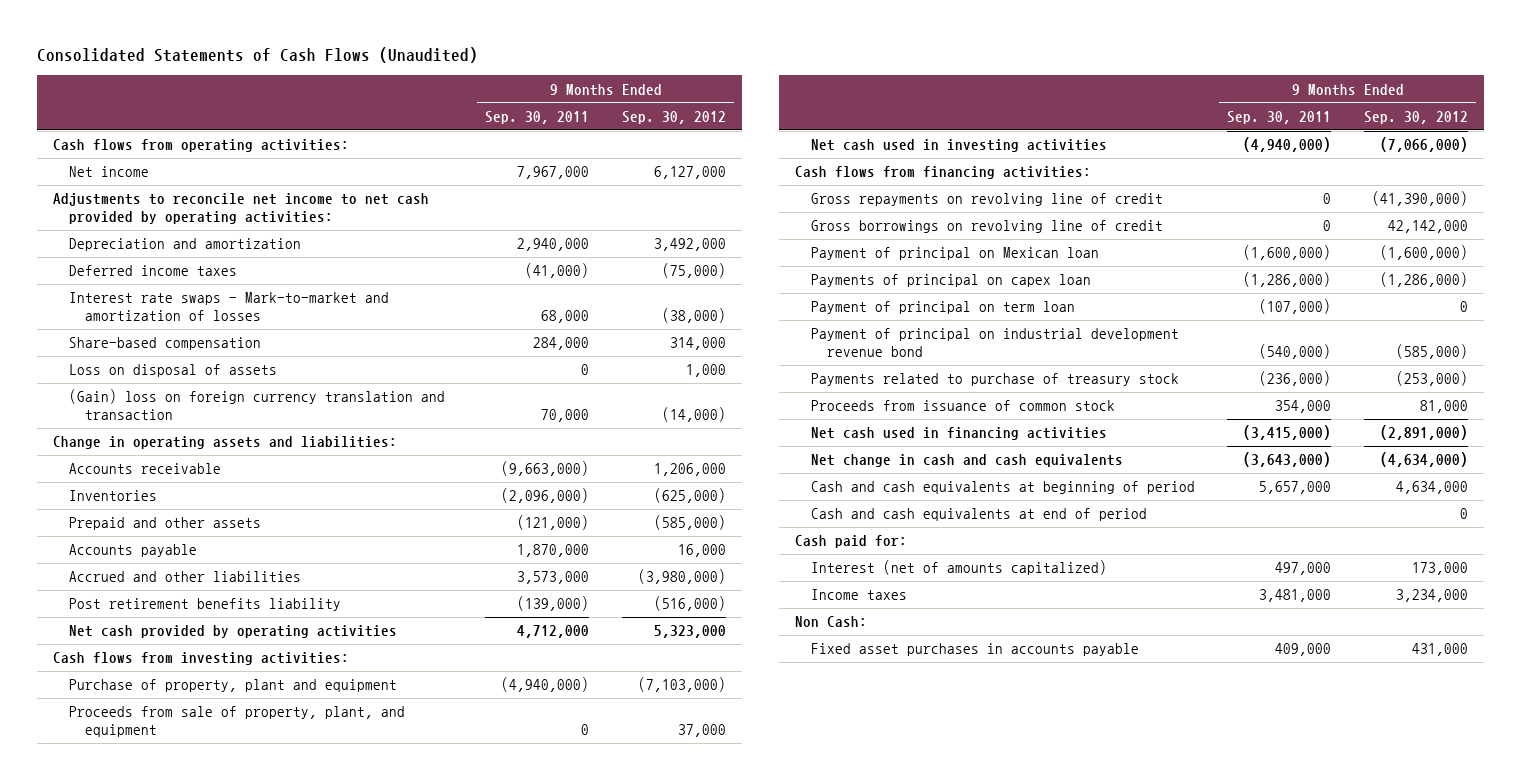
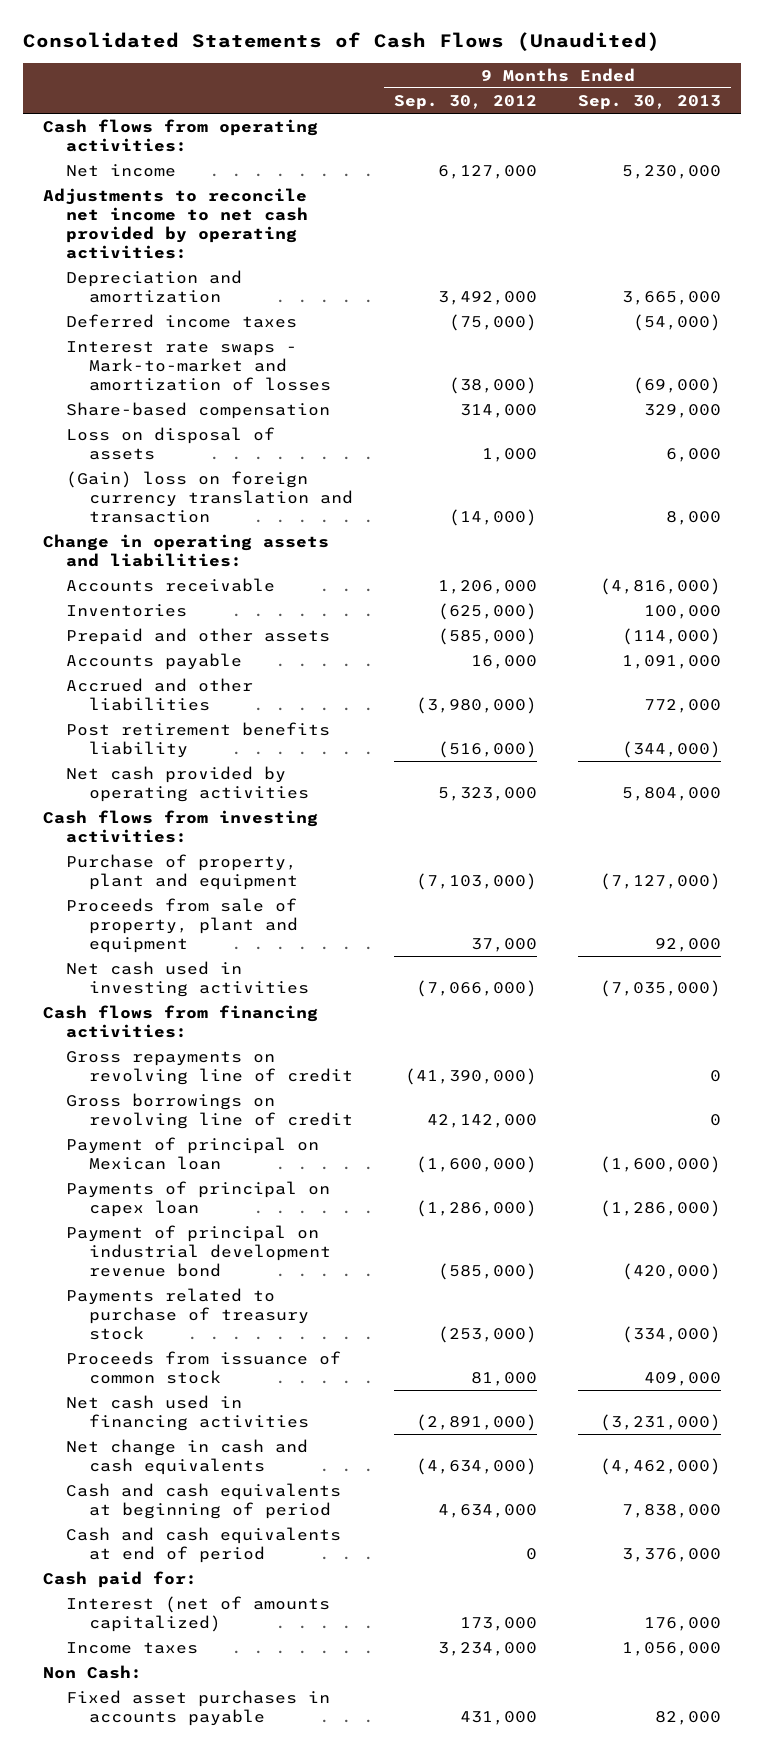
- | 9 Months Ended Sep. 30, 2011 | 9 Months Ended Sep. 30, 2012
+ | 9 Months Ended Sep. 30, 2012 | 9 Months Ended Sep. 30, 2013
- Proceeds from sale of property, plant, and equipment | 0 | 37,000
+ Proceeds from sale of property, plant and equipment | 37,000 | 92,000
- Payment of principal on term loan | (107,000) | 0

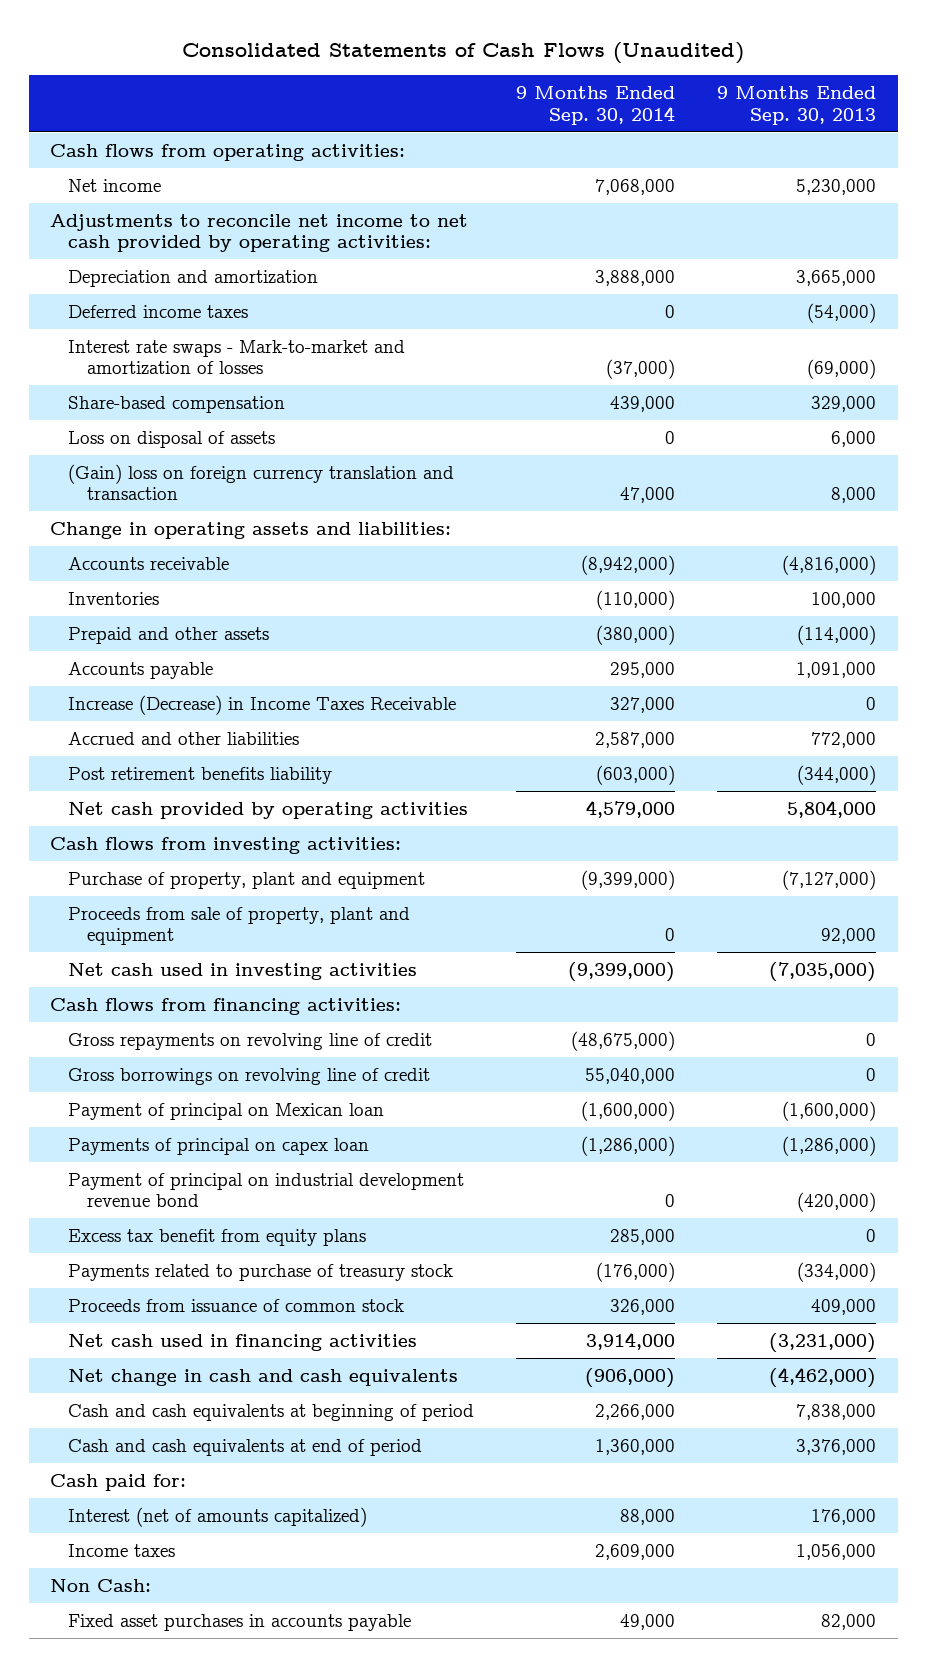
- | 9 Months Ended Sep. 30, 2012 | 9 Months Ended Sep. 30, 2013
+ | 9 Months Ended Sep. 30, 2014 | 9 Months Ended Sep. 30, 2013
+ Increase (Decrease) in Income Taxes Receivable | 327,000 | 0
+ Excess tax benefit from equity plans | 285,000 | 0

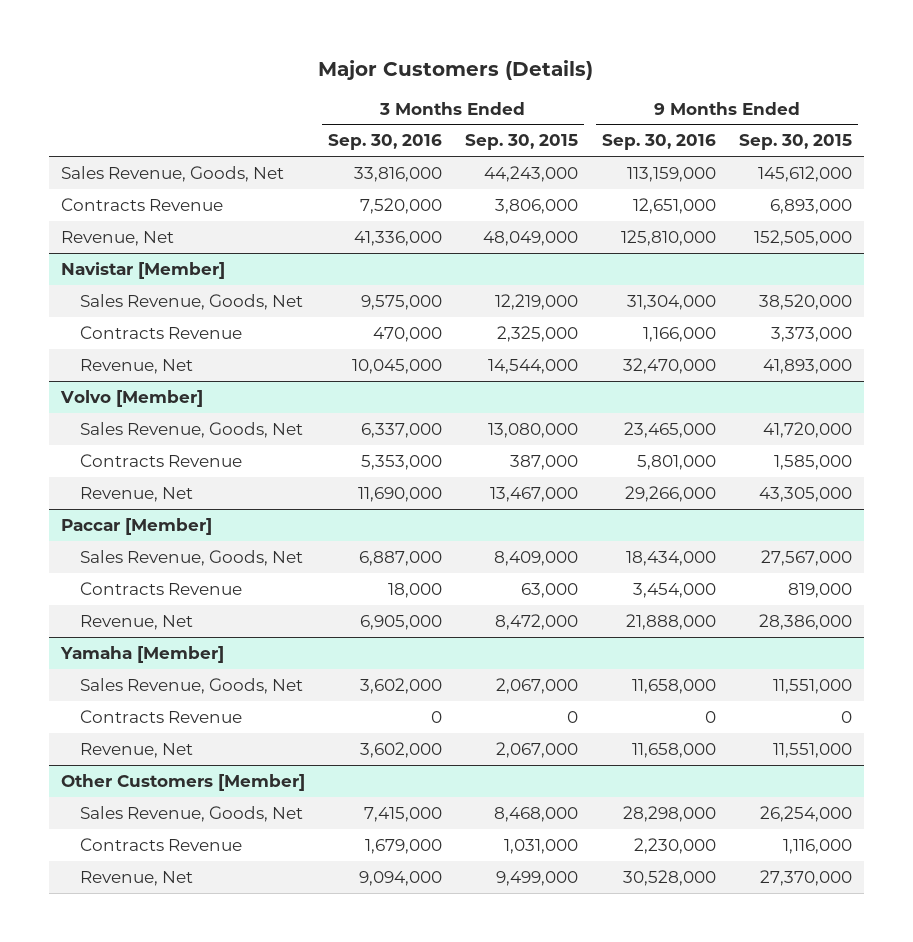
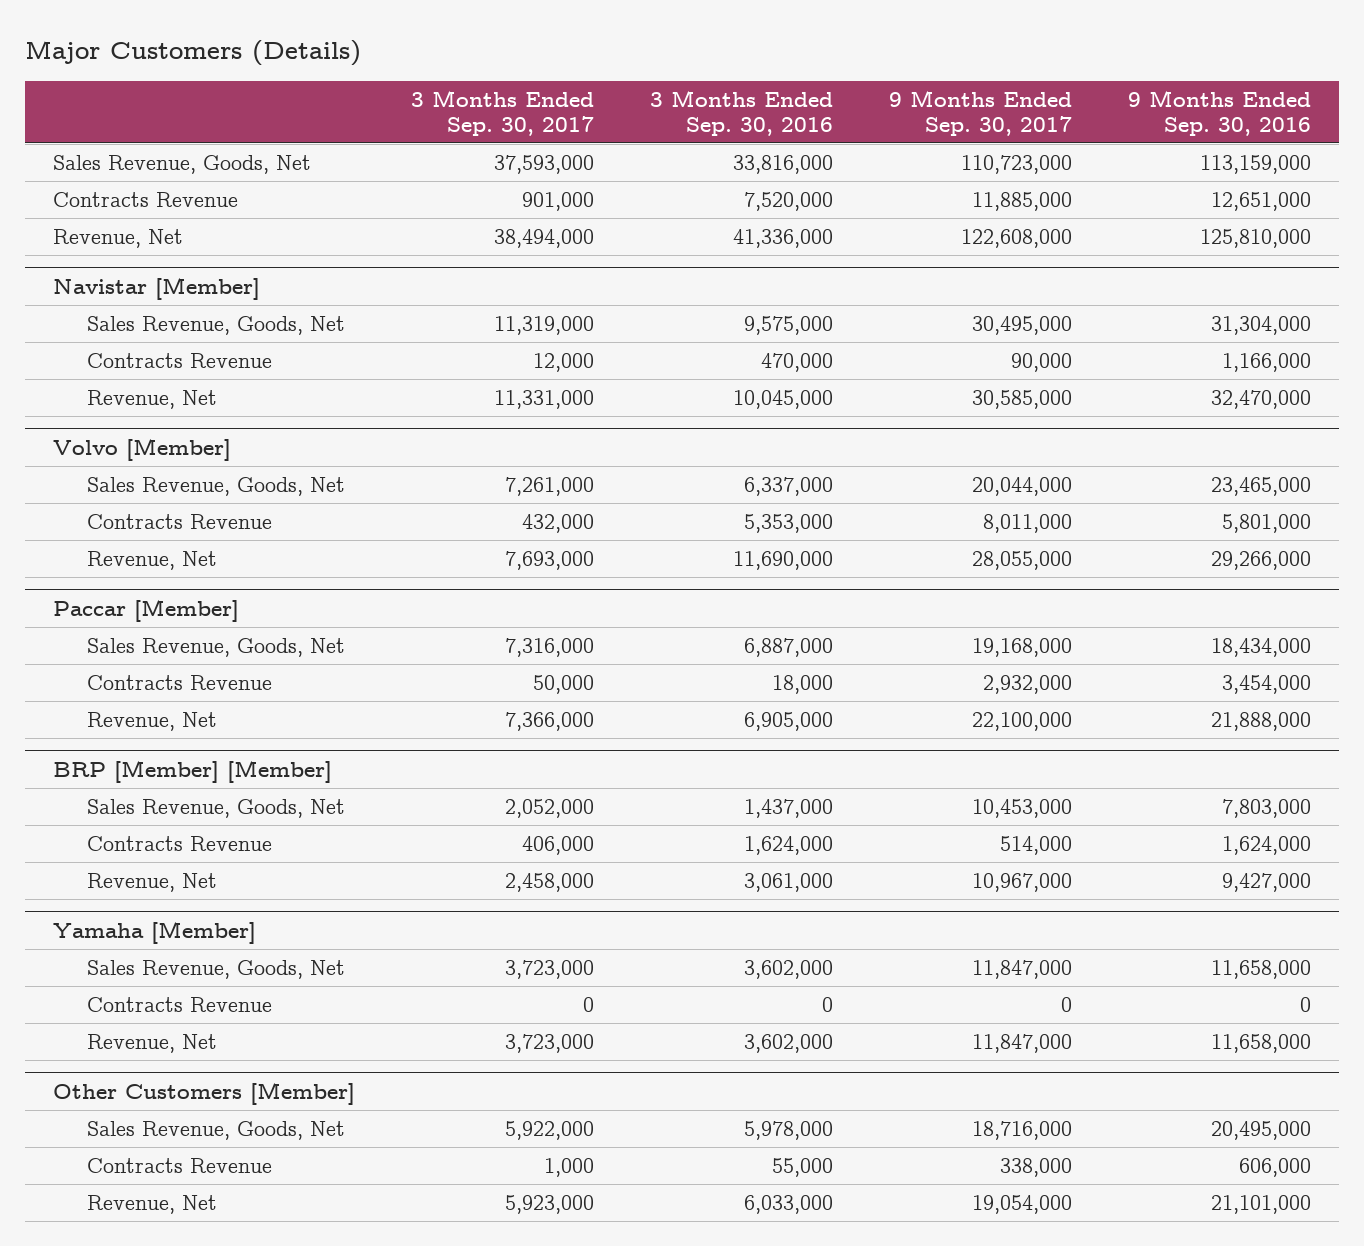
- | 3 Months Ended Sep. 30, 2016 | 3 Months Ended Sep. 30, 2015 | 9 Months Ended Sep. 30, 2016 | 9 Months Ended Sep. 30, 2015
+ | 3 Months Ended Sep. 30, 2017 | 3 Months Ended Sep. 30, 2016 | 9 Months Ended Sep. 30, 2017 | 9 Months Ended Sep. 30, 2016
+ BRP [Member] [Member]
+ Sales Revenue, Goods, Net | 2,052,000 | 1,437,000 | 10,453,000 | 7,803,000
+ Contracts Revenue | 406,000 | 1,624,000 | 514,000 | 1,624,000
+ Revenue, Net | 2,458,000 | 3,061,000 | 10,967,000 | 9,427,000
@ Other Customers [Member]
- Sales Revenue, Goods, Net | 7,415,000 | 8,468,000 | 28,298,000 | 26,254,000
- Contracts Revenue | 1,679,000 | 1,031,000 | 2,230,000 | 1,116,000
- Revenue, Net | 9,094,000 | 9,499,000 | 30,528,000 | 27,370,000
+ Sales Revenue, Goods, Net | 5,922,000 | 5,978,000 | 18,716,000 | 20,495,000
+ Contracts Revenue | 1,000 | 55,000 | 338,000 | 606,000
+ Revenue, Net | 5,923,000 | 6,033,000 | 19,054,000 | 21,101,000

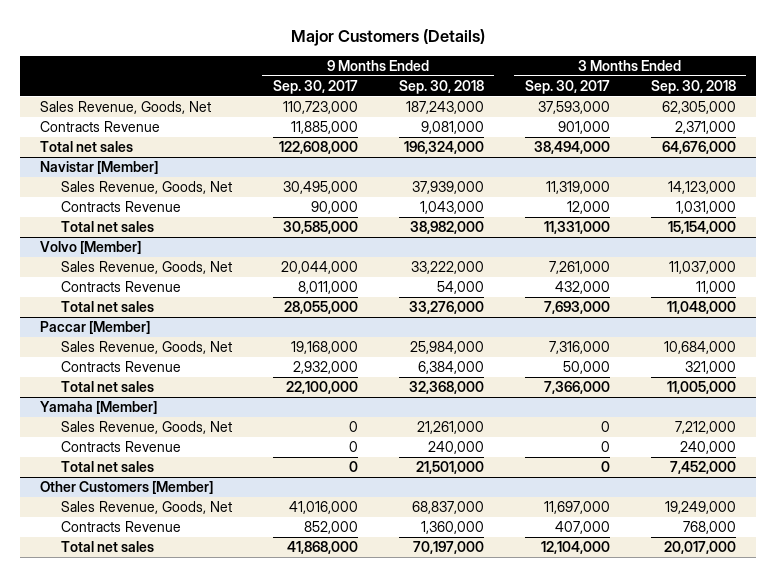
- | 3 Months Ended Sep. 30, 2017 | 3 Months Ended Sep. 30, 2016 | 9 Months Ended Sep. 30, 2017 | 9 Months Ended Sep. 30, 2016
+ | 9 Months Ended Sep. 30, 2017 | 9 Months Ended Sep. 30, 2018 | 3 Months Ended Sep. 30, 2017 | 3 Months Ended Sep. 30, 2018
- Revenue, Net | 38,494,000 | 41,336,000 | 122,608,000 | 125,810,000
+ Total net sales | 122,608,000 | 196,324,000 | 38,494,000 | 64,676,000
@ Navistar [Member]
- Revenue, Net | 11,331,000 | 10,045,000 | 30,585,000 | 32,470,000
+ Total net sales | 30,585,000 | 38,982,000 | 11,331,000 | 15,154,000
@ Volvo [Member]
- Revenue, Net | 7,693,000 | 11,690,000 | 28,055,000 | 29,266,000
+ Total net sales | 28,055,000 | 33,276,000 | 7,693,000 | 11,048,000
@ Paccar [Member]
- Revenue, Net | 7,366,000 | 6,905,000 | 22,100,000 | 21,888,000
- BRP [Member] [Member]
- Sales Revenue, Goods, Net | 2,052,000 | 1,437,000 | 10,453,000 | 7,803,000
- Contracts Revenue | 406,000 | 1,624,000 | 514,000 | 1,624,000
- Revenue, Net | 2,458,000 | 3,061,000 | 10,967,000 | 9,427,000
@ Paccar [Member]
+ Total net sales | 22,100,000 | 32,368,000 | 7,366,000 | 11,005,000
@ Yamaha [Member]
- Sales Revenue, Goods, Net | 3,723,000 | 3,602,000 | 11,847,000 | 11,658,000
+ Sales Revenue, Goods, Net | 0 | 21,261,000 | 0 | 7,212,000
- Revenue, Net | 3,723,000 | 3,602,000 | 11,847,000 | 11,658,000
+ Total net sales | 0 | 21,501,000 | 0 | 7,452,000
@ Other Customers [Member]
- Sales Revenue, Goods, Net | 5,922,000 | 5,978,000 | 18,716,000 | 20,495,000
- Contracts Revenue | 1,000 | 55,000 | 338,000 | 606,000
- Revenue, Net | 5,923,000 | 6,033,000 | 19,054,000 | 21,101,000
+ Sales Revenue, Goods, Net | 41,016,000 | 68,837,000 | 11,697,000 | 19,249,000
+ Contracts Revenue | 852,000 | 1,360,000 | 407,000 | 768,000
+ Total net sales | 41,868,000 | 70,197,000 | 12,104,000 | 20,017,000

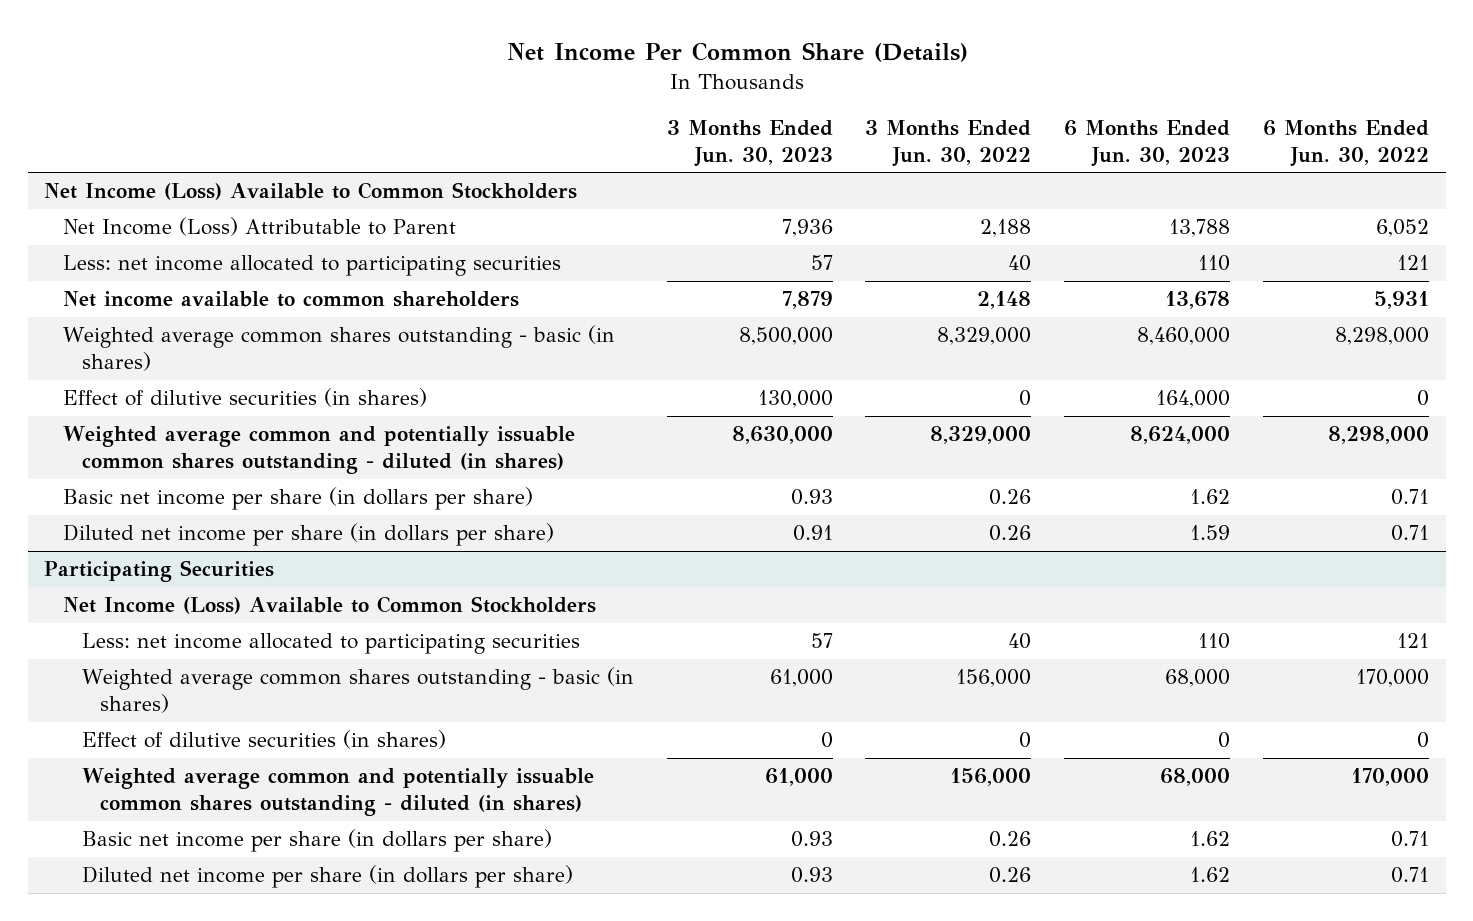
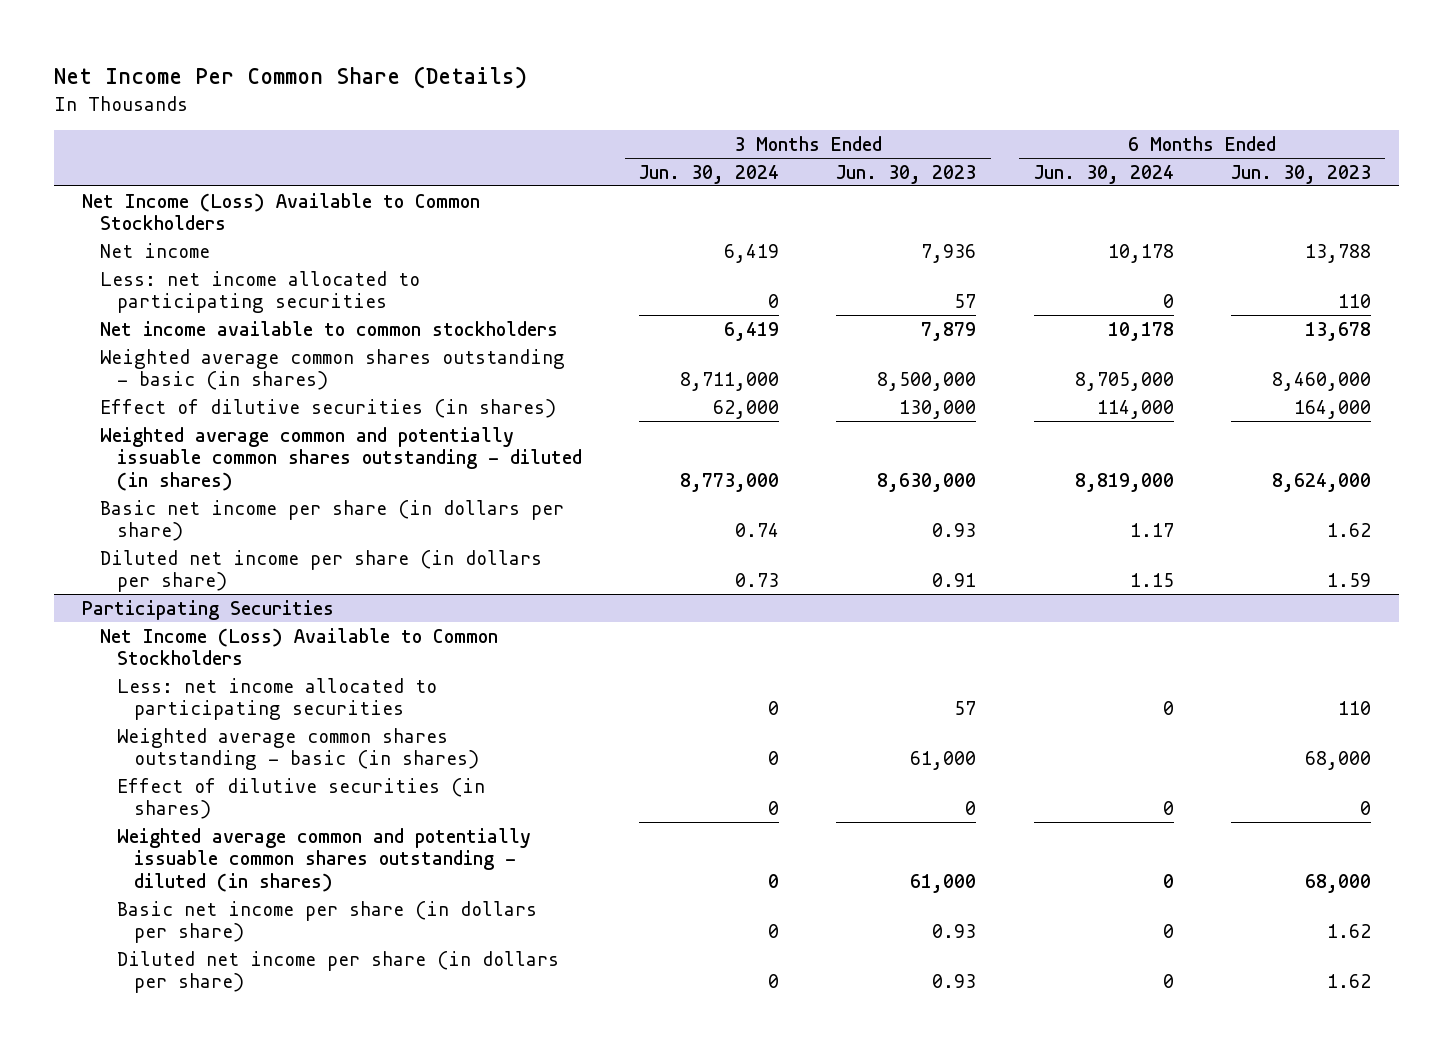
- | 3 Months Ended Jun. 30, 2023 | 3 Months Ended Jun. 30, 2022 | 6 Months Ended Jun. 30, 2023 | 6 Months Ended Jun. 30, 2022
+ | 3 Months Ended Jun. 30, 2024 | 3 Months Ended Jun. 30, 2023 | 6 Months Ended Jun. 30, 2024 | 6 Months Ended Jun. 30, 2023
- Net Income (Loss) Attributable to Parent | 7,936 | 2,188 | 13,788 | 6,052
+ Net income | 6,419 | 7,936 | 10,178 | 13,788
- Net income available to common shareholders | 7,879 | 2,148 | 13,678 | 5,931
+ Net income available to common stockholders | 6,419 | 7,879 | 10,178 | 13,678

